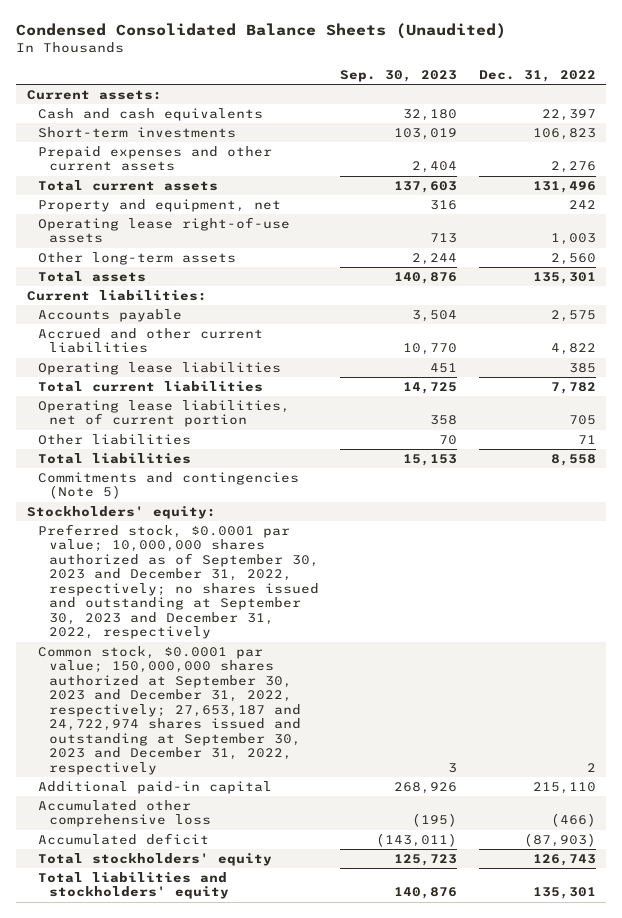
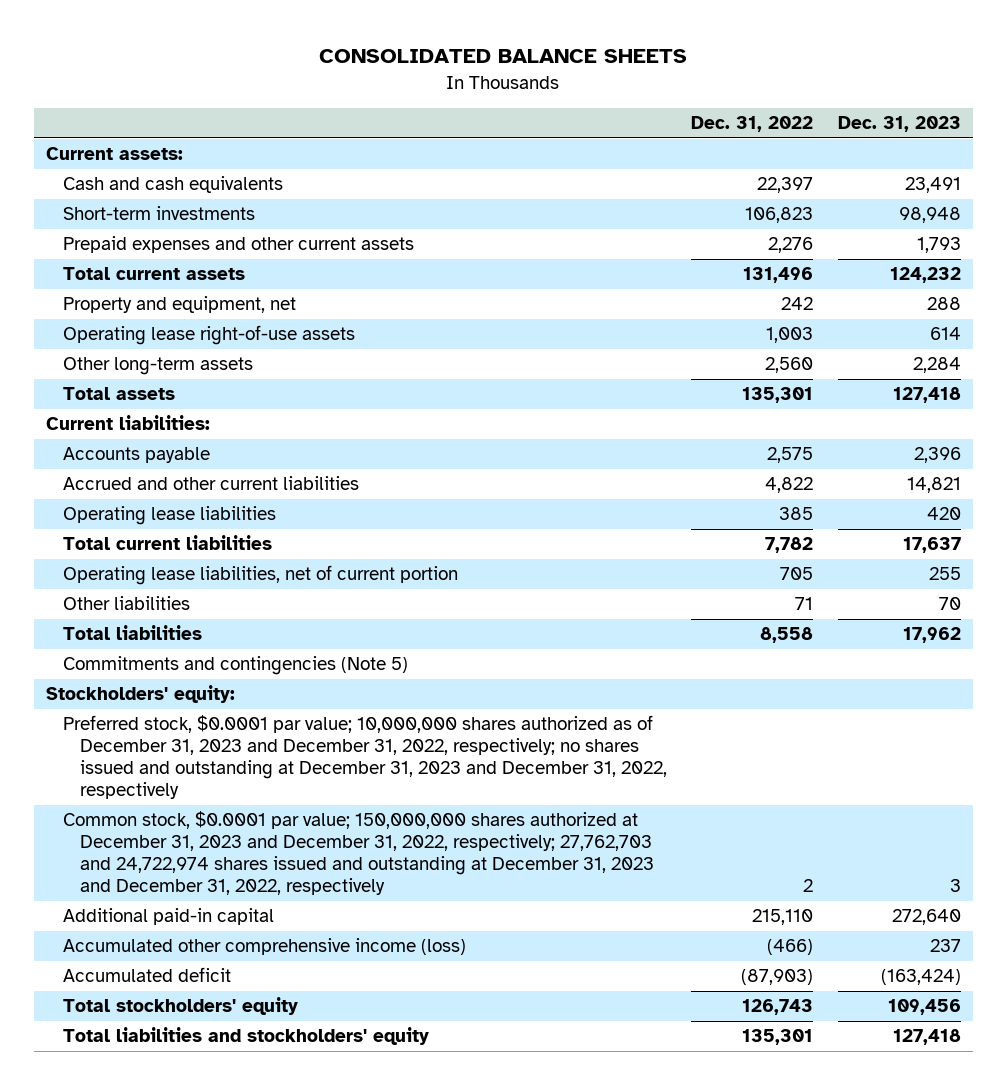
- Condensed Consolidated Balance Sheets (Unaudited)
+ CONSOLIDATED BALANCE SHEETS
- | Sep. 30, 2023 | Dec. 31, 2022
+ | Dec. 31, 2022 | Dec. 31, 2023
- Preferred stock, $0.0001 par value; 10,000,000 shares authorized as of September 30, 2023 and December 31, 2022, respectively; no shares issued and outstanding at September 30, 2023 and December 31, 2022, respectively
- Common stock, $0.0001 par value; 150,000,000 shares authorized at September 30, 2023 and December 31, 2022, respectively; 27,653,187 and 24,722,974 shares issued and outstanding at September 30, 2023 and December 31, 2022, respectively | 3 | 2
+ Preferred stock, $0.0001 par value; 10,000,000 shares authorized as of December 31, 2023 and December 31, 2022, respectively; no shares issued and outstanding at December 31, 2023 and December 31, 2022, respectively
+ Common stock, $0.0001 par value; 150,000,000 shares authorized at December 31, 2023 and December 31, 2022, respectively; 27,762,703 and 24,722,974 shares issued and outstanding at December 31, 2023 and December 31, 2022, respectively | 2 | 3
- Accumulated other comprehensive loss | (195) | (466)
+ Accumulated other comprehensive income (loss) | (466) | 237

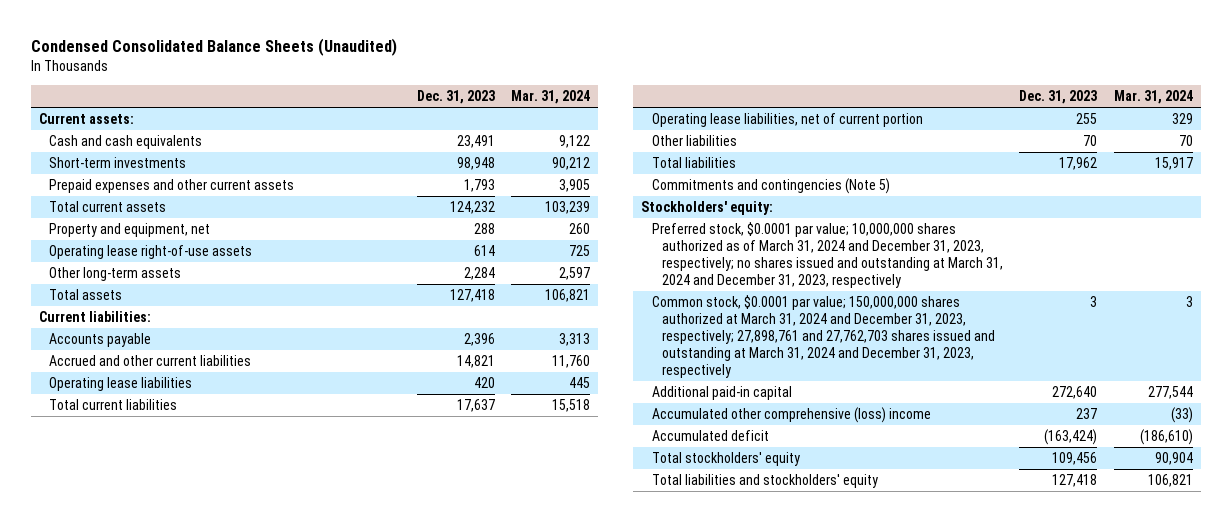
- CONSOLIDATED BALANCE SHEETS
+ Condensed Consolidated Balance Sheets (Unaudited)
- | Dec. 31, 2022 | Dec. 31, 2023
+ | Dec. 31, 2023 | Mar. 31, 2024
- Preferred stock, $0.0001 par value; 10,000,000 shares authorized as of December 31, 2023 and December 31, 2022, respectively; no shares issued and outstanding at December 31, 2023 and December 31, 2022, respectively
- Common stock, $0.0001 par value; 150,000,000 shares authorized at December 31, 2023 and December 31, 2022, respectively; 27,762,703 and 24,722,974 shares issued and outstanding at December 31, 2023 and December 31, 2022, respectively | 2 | 3
+ Preferred stock, $0.0001 par value; 10,000,000 shares authorized as of March 31, 2024 and December 31, 2023, respectively; no shares issued and outstanding at March 31, 2024 and December 31, 2023, respectively
+ Common stock, $0.0001 par value; 150,000,000 shares authorized at March 31, 2024 and December 31, 2023, respectively; 27,898,761 and 27,762,703 shares issued and outstanding at March 31, 2024 and December 31, 2023, respectively | 3 | 3
- Accumulated other comprehensive income (loss) | (466) | 237
+ Accumulated other comprehensive (loss) income | 237 | (33)

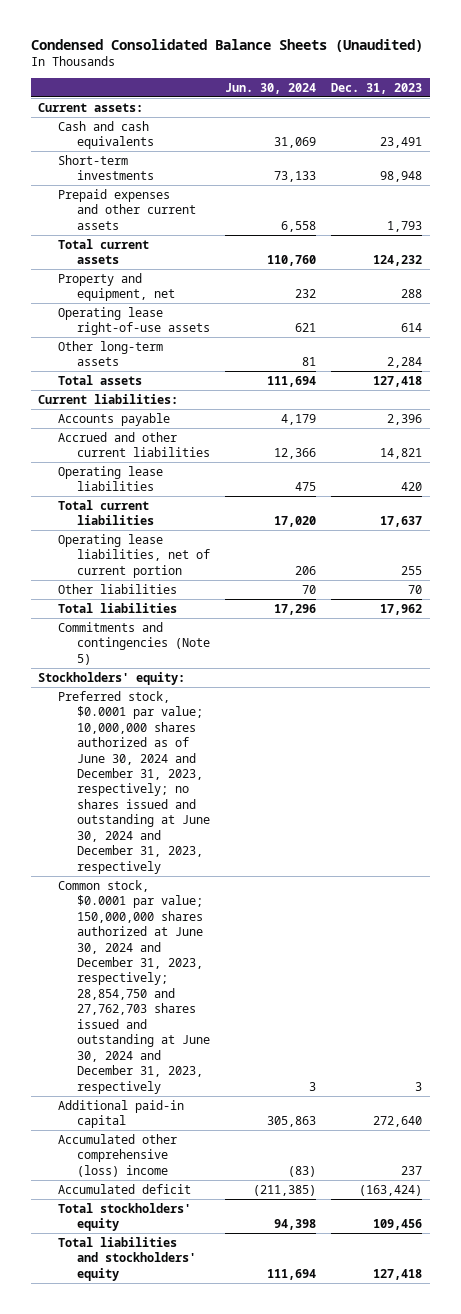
- | Dec. 31, 2023 | Mar. 31, 2024
+ | Jun. 30, 2024 | Dec. 31, 2023
- Preferred stock, $0.0001 par value; 10,000,000 shares authorized as of March 31, 2024 and December 31, 2023, respectively; no shares issued and outstanding at March 31, 2024 and December 31, 2023, respectively
- Common stock, $0.0001 par value; 150,000,000 shares authorized at March 31, 2024 and December 31, 2023, respectively; 27,898,761 and 27,762,703 shares issued and outstanding at March 31, 2024 and December 31, 2023, respectively | 3 | 3
+ Preferred stock, $0.0001 par value; 10,000,000 shares authorized as of June 30, 2024 and December 31, 2023, respectively; no shares issued and outstanding at June 30, 2024 and December 31, 2023, respectively
+ Common stock, $0.0001 par value; 150,000,000 shares authorized at June 30, 2024 and December 31, 2023, respectively; 28,854,750 and 27,762,703 shares issued and outstanding at June 30, 2024 and December 31, 2023, respectively | 3 | 3

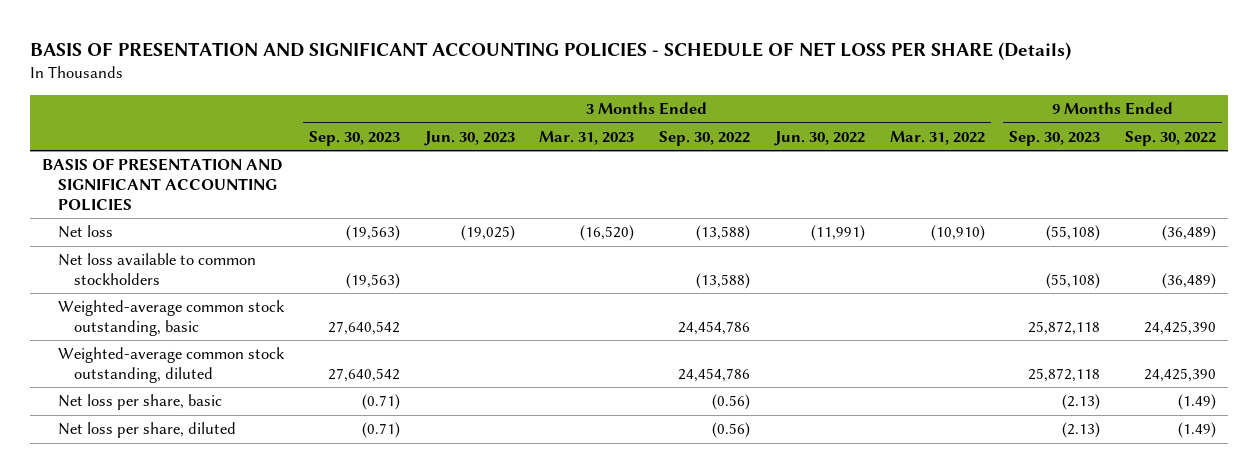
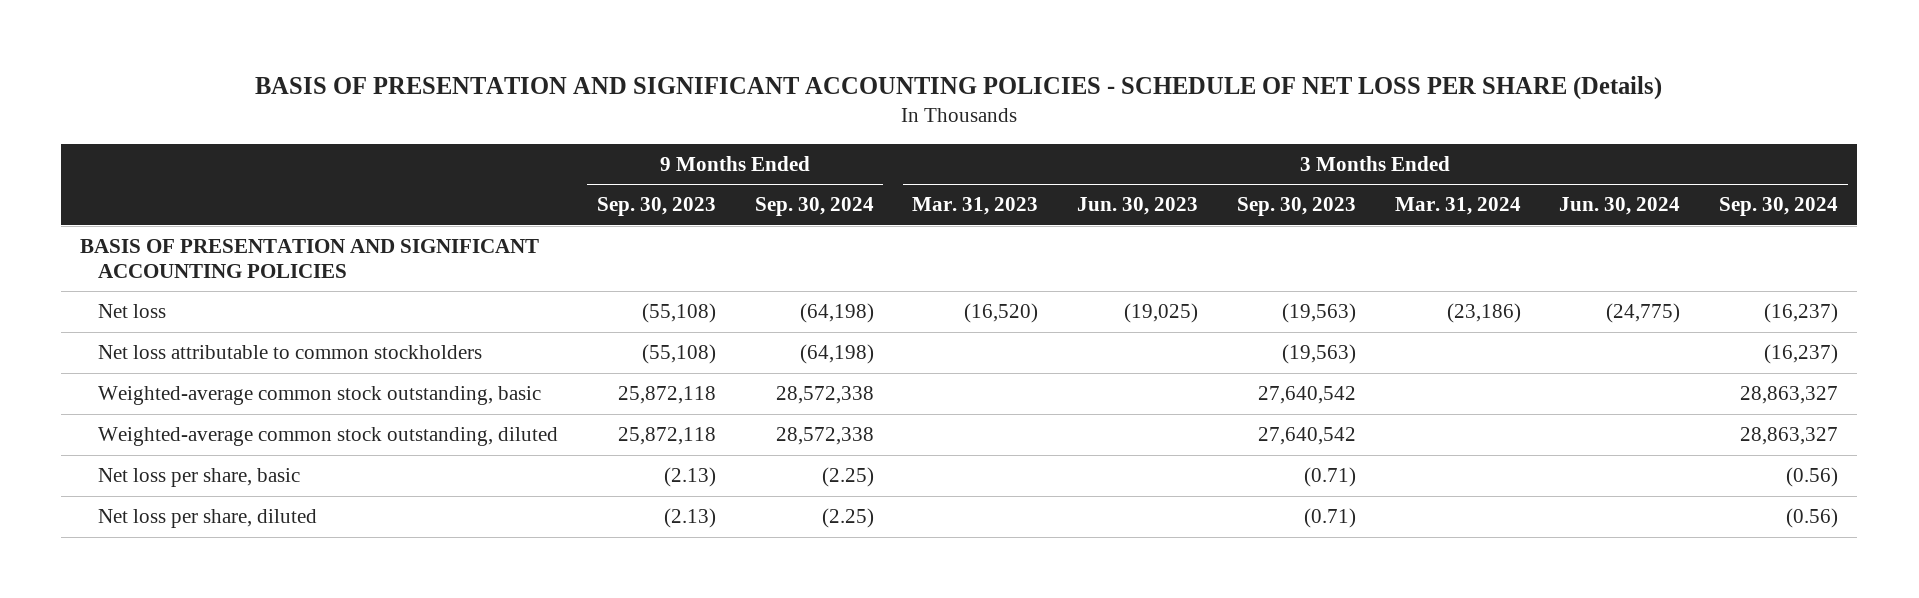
- | 3 Months Ended Sep. 30, 2023 | 3 Months Ended Jun. 30, 2023 | 3 Months Ended Mar. 31, 2023 | 3 Months Ended Sep. 30, 2022 | 3 Months Ended Jun. 30, 2022 | 3 Months Ended Mar. 31, 2022 | 9 Months Ended Sep. 30, 2023 | 9 Months Ended Sep. 30, 2022
+ | 9 Months Ended Sep. 30, 2023 | 9 Months Ended Sep. 30, 2024 | 3 Months Ended Mar. 31, 2023 | 3 Months Ended Jun. 30, 2023 | 3 Months Ended Sep. 30, 2023 | 3 Months Ended Mar. 31, 2024 | 3 Months Ended Jun. 30, 2024 | 3 Months Ended Sep. 30, 2024
- Net loss available to common stockholders | (19,563) | | | (13,588) | | | (55,108) | (36,489)
+ Net loss attributable to common stockholders | (55,108) | (64,198) | | | (19,563) | | | (16,237)

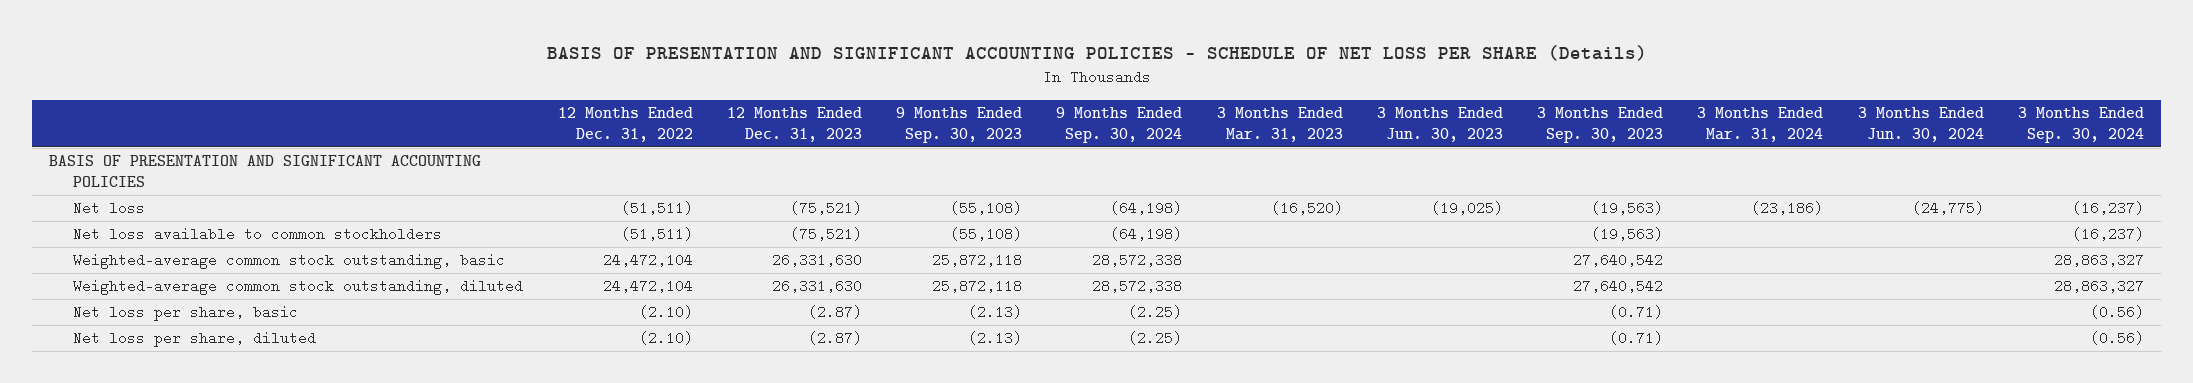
- | 9 Months Ended Sep. 30, 2023 | 9 Months Ended Sep. 30, 2024 | 3 Months Ended Mar. 31, 2023 | 3 Months Ended Jun. 30, 2023 | 3 Months Ended Sep. 30, 2023 | 3 Months Ended Mar. 31, 2024 | 3 Months Ended Jun. 30, 2024 | 3 Months Ended Sep. 30, 2024
+ | 12 Months Ended Dec. 31, 2022 | 12 Months Ended Dec. 31, 2023 | 9 Months Ended Sep. 30, 2023 | 9 Months Ended Sep. 30, 2024 | 3 Months Ended Mar. 31, 2023 | 3 Months Ended Jun. 30, 2023 | 3 Months Ended Sep. 30, 2023 | 3 Months Ended Mar. 31, 2024 | 3 Months Ended Jun. 30, 2024 | 3 Months Ended Sep. 30, 2024
- Net loss attributable to common stockholders | (55,108) | (64,198) | | | (19,563) | | | (16,237)
+ Net loss available to common stockholders | (51,511) | (75,521) | (55,108) | (64,198) | | | (19,563) | | | (16,237)

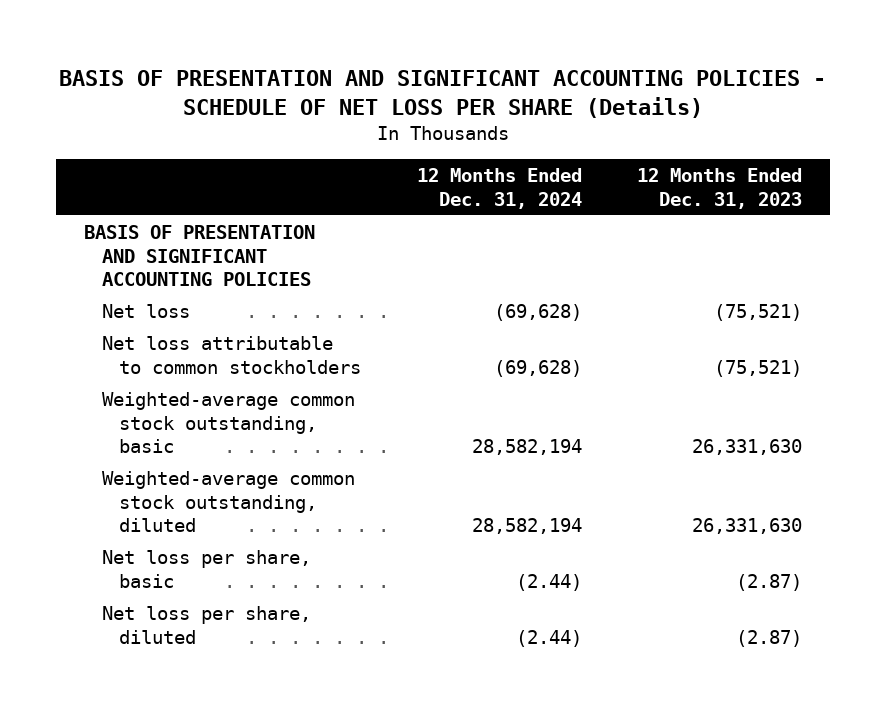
- | 12 Months Ended Dec. 31, 2022 | 12 Months Ended Dec. 31, 2023 | 9 Months Ended Sep. 30, 2023 | 9 Months Ended Sep. 30, 2024 | 3 Months Ended Mar. 31, 2023 | 3 Months Ended Jun. 30, 2023 | 3 Months Ended Sep. 30, 2023 | 3 Months Ended Mar. 31, 2024 | 3 Months Ended Jun. 30, 2024 | 3 Months Ended Sep. 30, 2024
+ | 12 Months Ended Dec. 31, 2024 | 12 Months Ended Dec. 31, 2023
- Net loss available to common stockholders | (51,511) | (75,521) | (55,108) | (64,198) | | | (19,563) | | | (16,237)
+ Net loss attributable to common stockholders | (69,628) | (75,521)

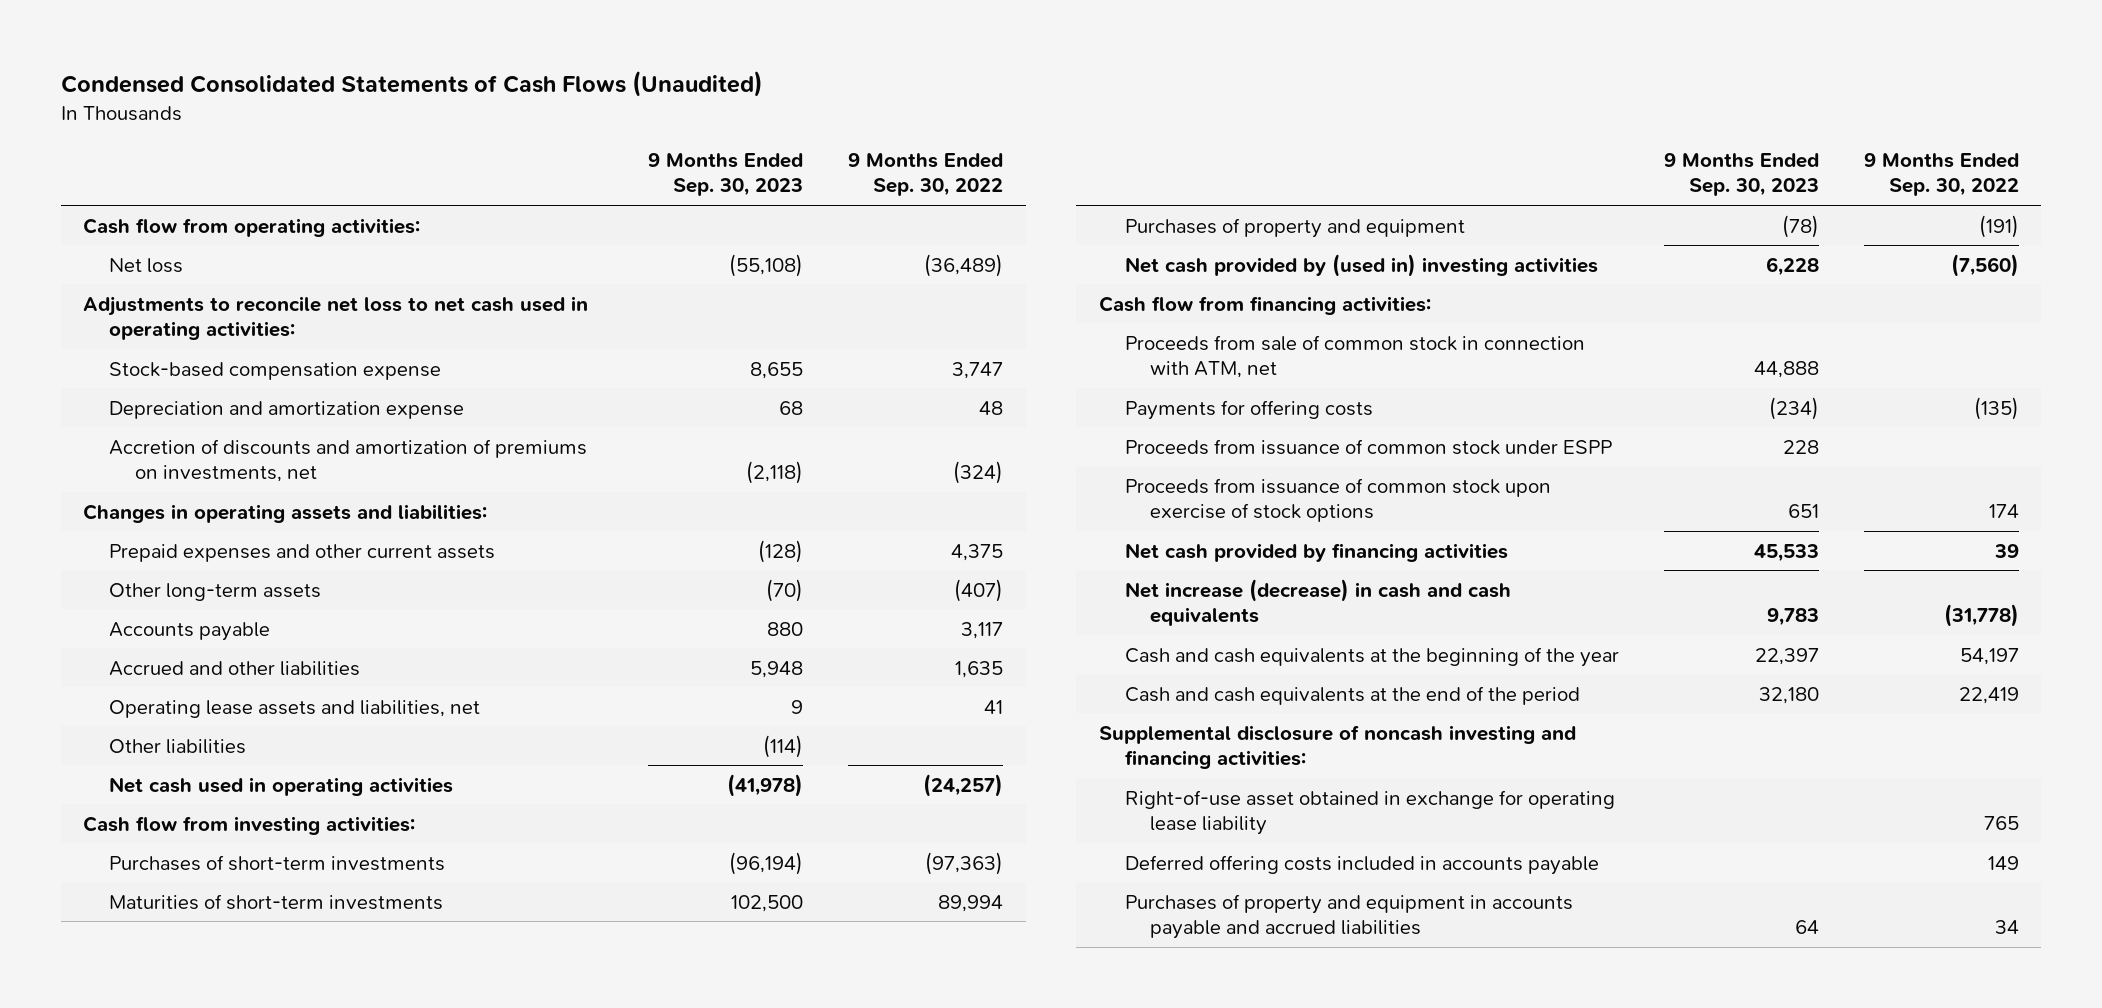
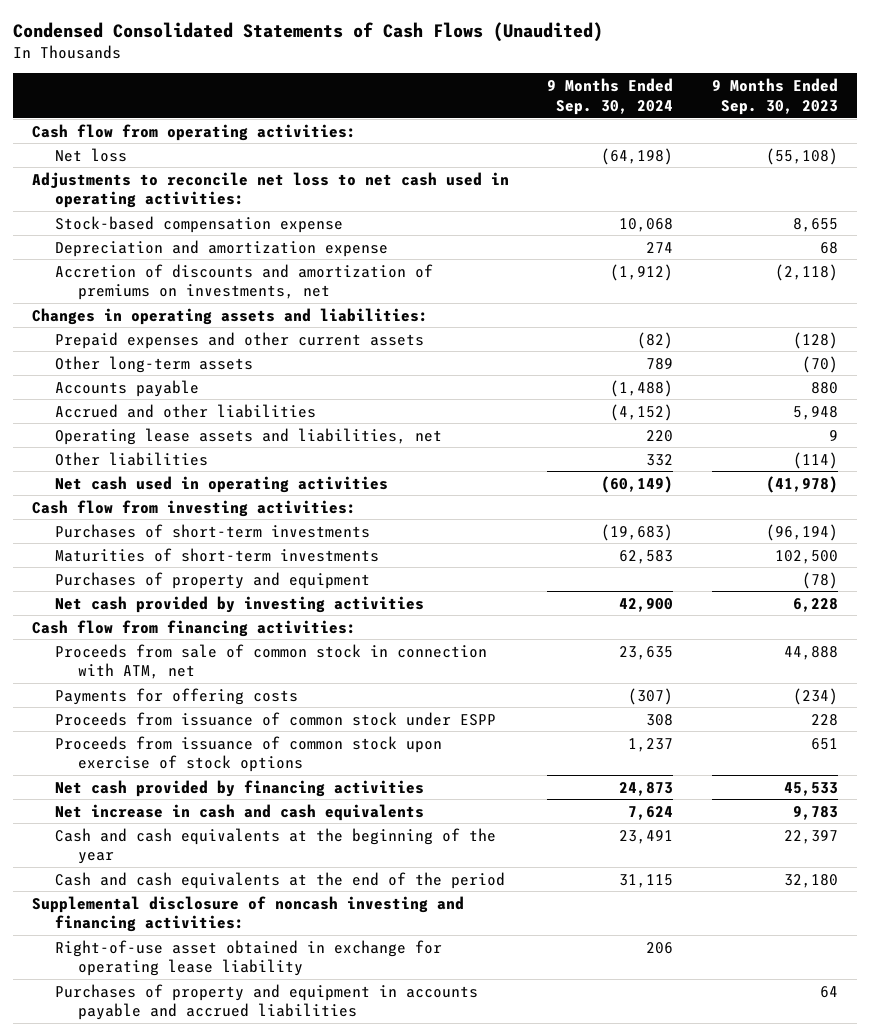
- | 9 Months Ended Sep. 30, 2023 | 9 Months Ended Sep. 30, 2022
+ | 9 Months Ended Sep. 30, 2024 | 9 Months Ended Sep. 30, 2023
- Net cash provided by (used in) investing activities | 6,228 | (7,560)
+ Net cash provided by investing activities | 42,900 | 6,228
- Net increase (decrease) in cash and cash equivalents | 9,783 | (31,778)
+ Net increase in cash and cash equivalents | 7,624 | 9,783
- Deferred offering costs included in accounts payable | | 149

